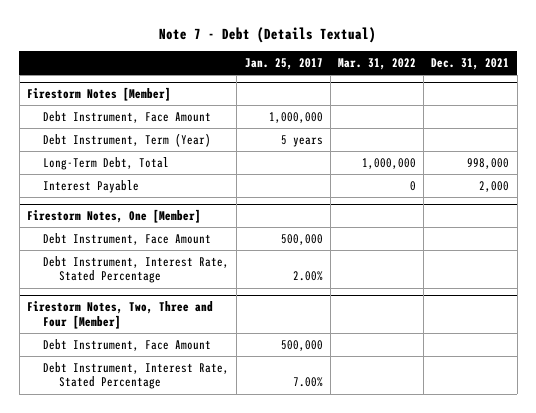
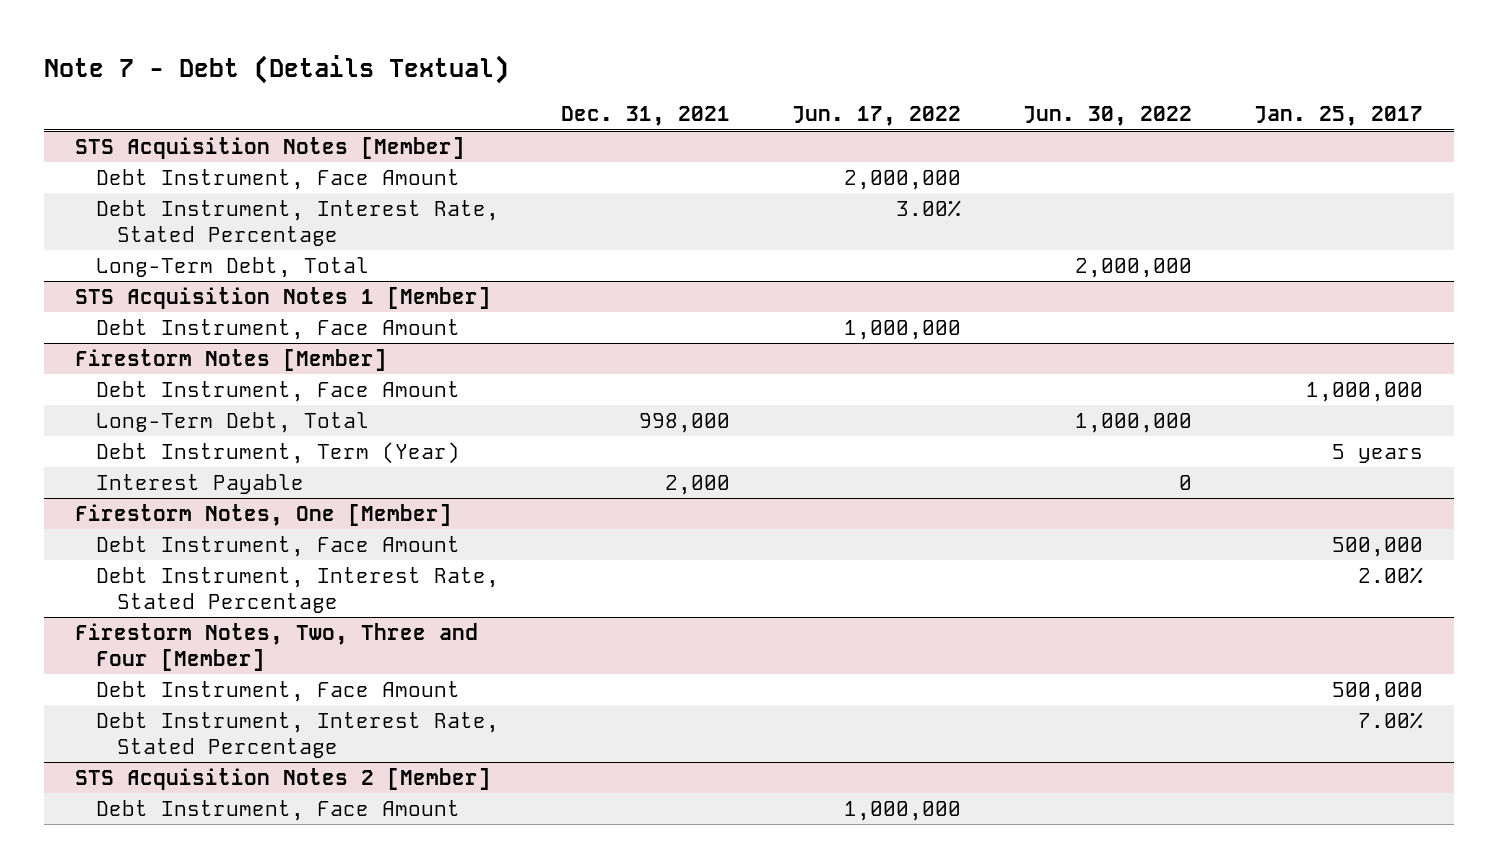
- | Jan. 25, 2017 | Mar. 31, 2022 | Dec. 31, 2021
+ | Dec. 31, 2021 | Jun. 17, 2022 | Jun. 30, 2022 | Jan. 25, 2017
+ STS Acquisition Notes [Member]
+ Debt Instrument, Face Amount | | 2,000,000 | |
+ Debt Instrument, Interest Rate, Stated Percentage | | 3.00% | |
+ Long-Term Debt, Total | | | 2,000,000 |
+ STS Acquisition Notes 1 [Member]
+ Debt Instrument, Face Amount | | 1,000,000 | |
@ Firestorm Notes [Member]
moved down: Debt Instrument, Term (Year) | | | | 5 years
+ STS Acquisition Notes 2 [Member]
+ Debt Instrument, Face Amount | | 1,000,000 | |

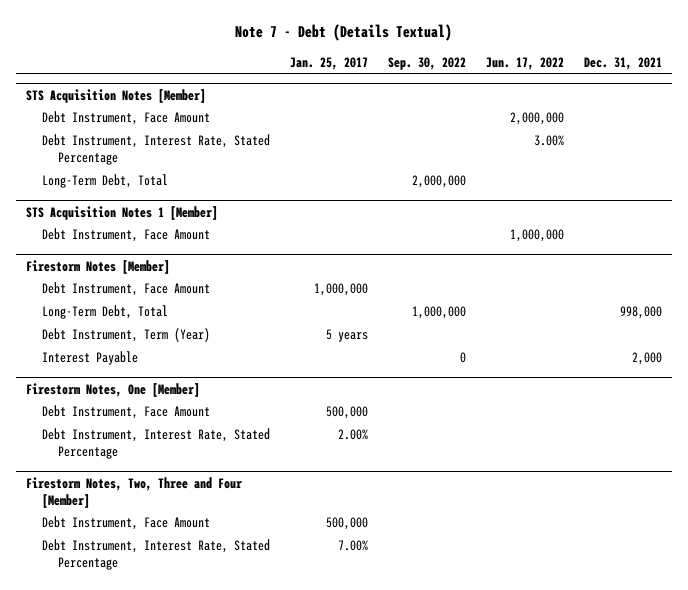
- | Dec. 31, 2021 | Jun. 17, 2022 | Jun. 30, 2022 | Jan. 25, 2017
+ | Jan. 25, 2017 | Sep. 30, 2022 | Jun. 17, 2022 | Dec. 31, 2021
- STS Acquisition Notes 2 [Member]
- Debt Instrument, Face Amount | | 1,000,000 | |

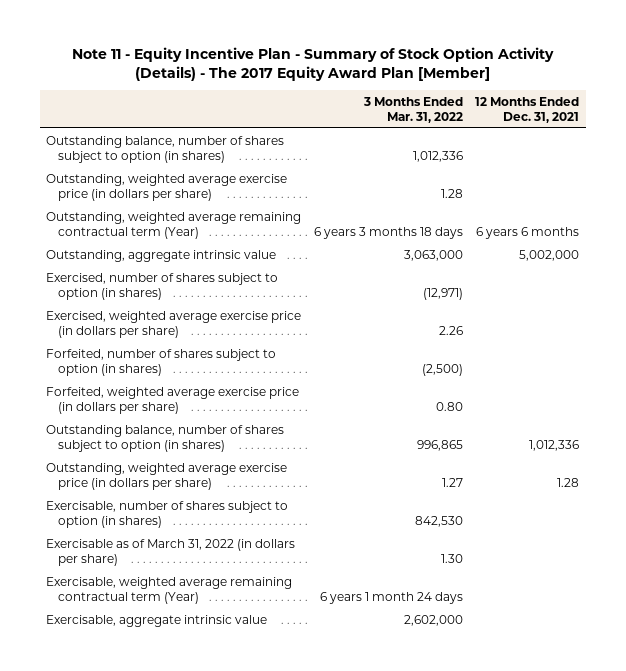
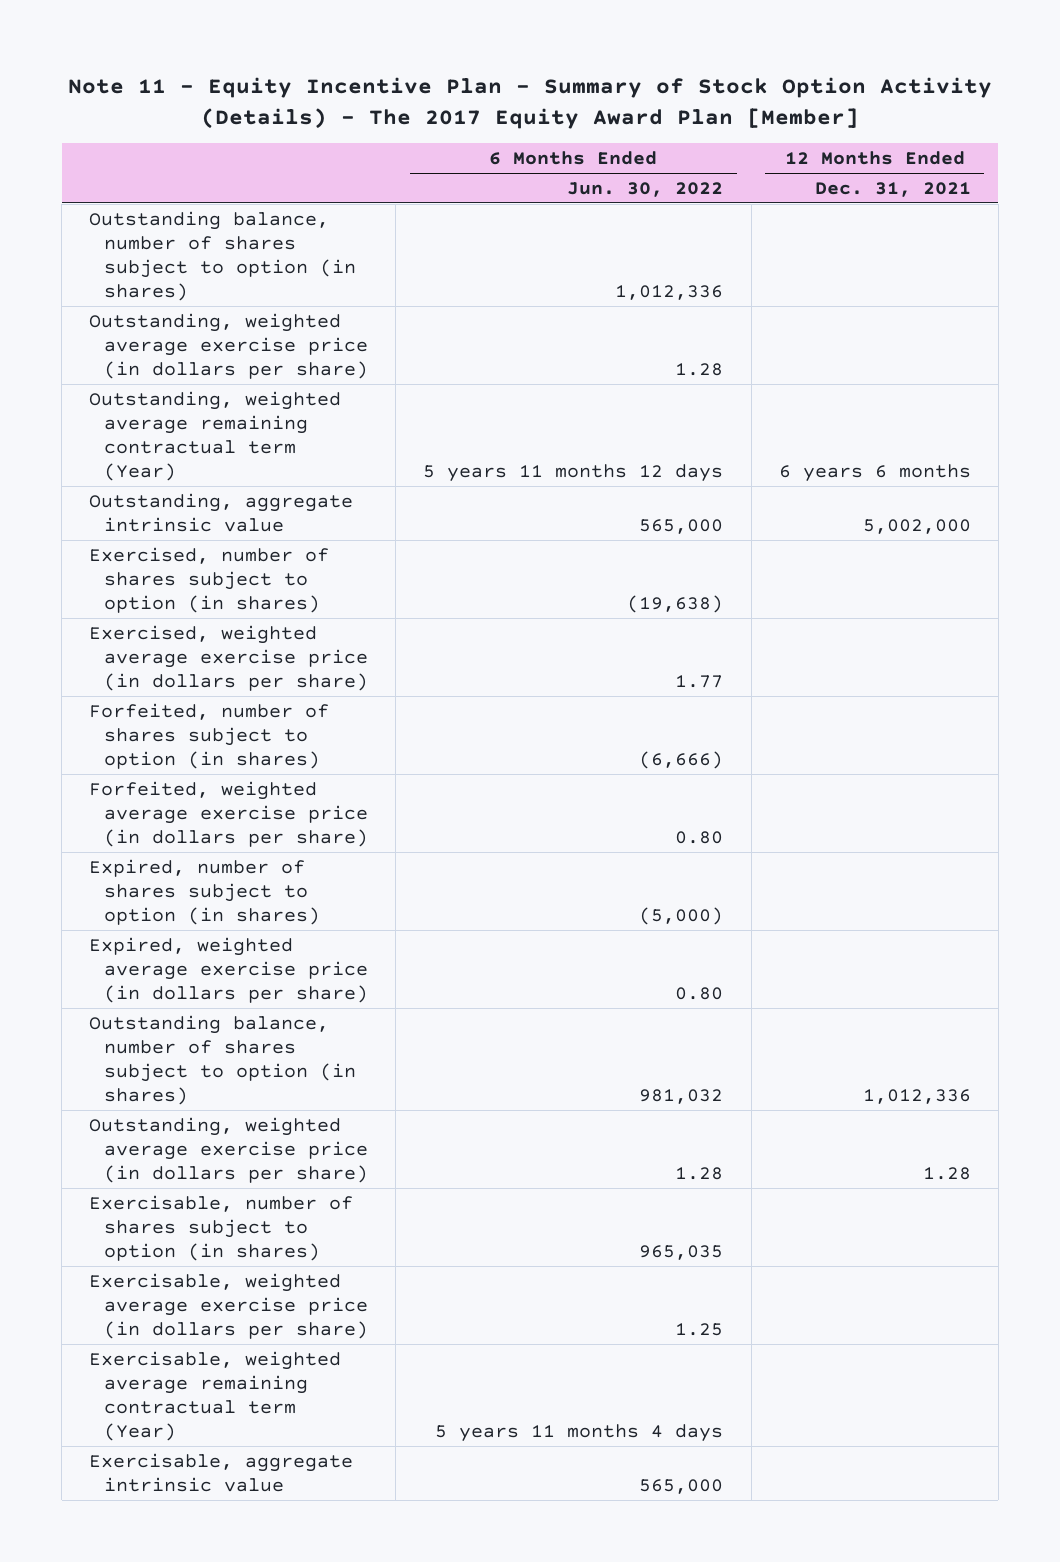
- | 3 Months Ended Mar. 31, 2022 | 12 Months Ended Dec. 31, 2021
+ | 6 Months Ended Jun. 30, 2022 | 12 Months Ended Dec. 31, 2021
+ Expired, number of shares subject to option (in shares) | (5,000) |
+ Expired, weighted average exercise price (in dollars per share) | 0.80 |
- Exercisable as of March 31, 2022 (in dollars per share) | 1.30 |
+ Exercisable, weighted average exercise price (in dollars per share) | 1.25 |

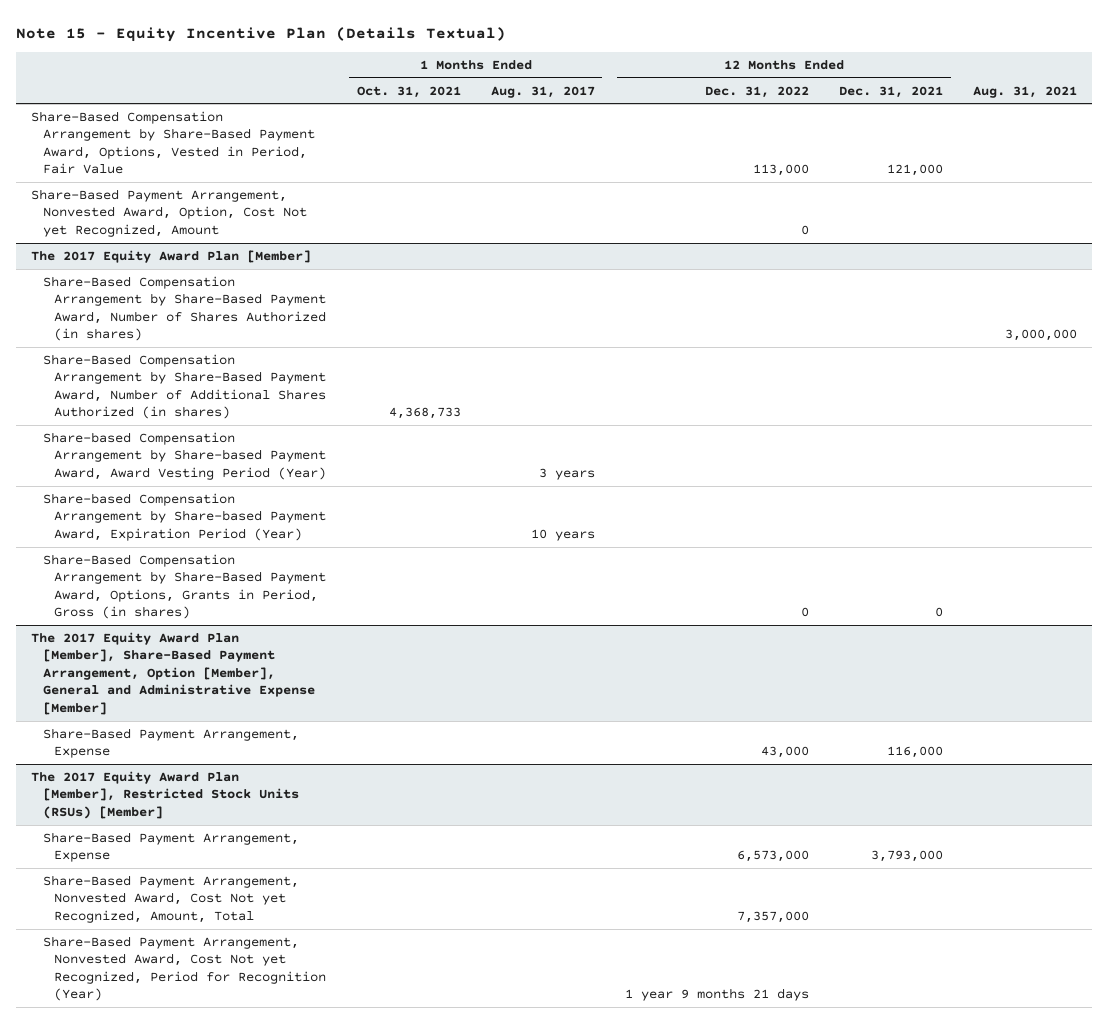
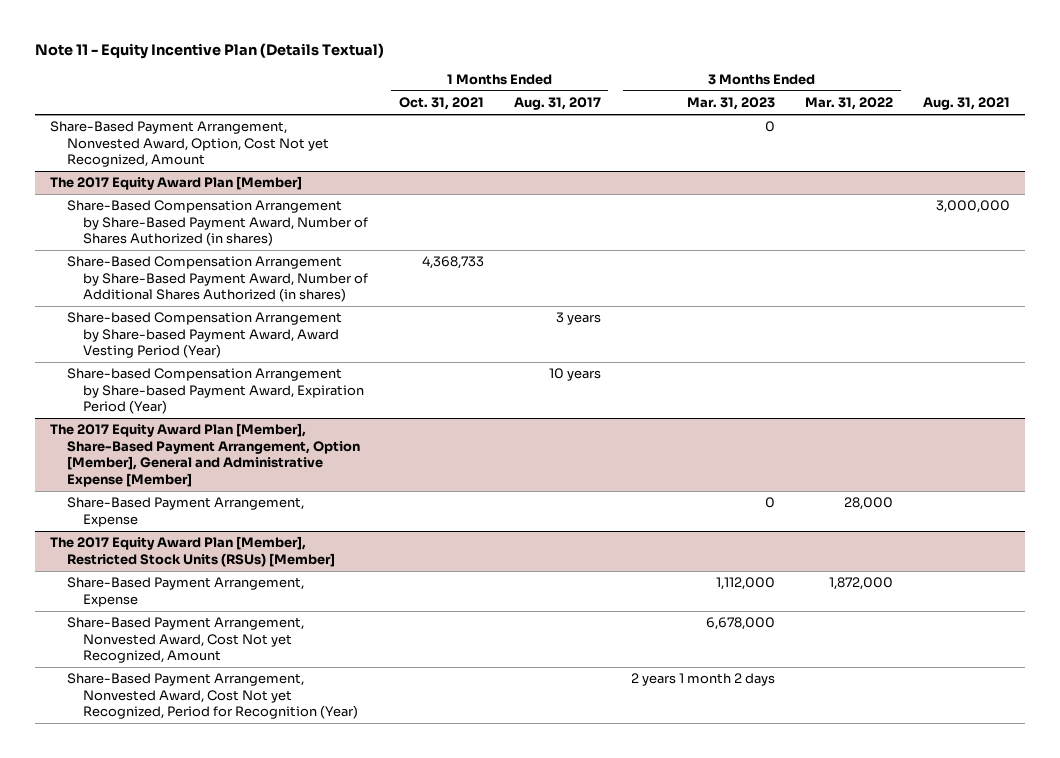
- Note 15 - Equity Incentive Plan (Details Textual)
+ Note 11 - Equity Incentive Plan (Details Textual)
- | 1 Months Ended Oct. 31, 2021 | 1 Months Ended Aug. 31, 2017 | 12 Months Ended Dec. 31, 2022 | 12 Months Ended Dec. 31, 2021 | Aug. 31, 2021
+ | 1 Months Ended Oct. 31, 2021 | 1 Months Ended Aug. 31, 2017 | 3 Months Ended Mar. 31, 2023 | 3 Months Ended Mar. 31, 2022 | Aug. 31, 2021
- Share-Based Compensation Arrangement by Share-Based Payment Award, Options, Vested in Period, Fair Value | | | 113,000 | 121,000 |
@ The 2017 Equity Award Plan [Member]
- Share-Based Compensation Arrangement by Share-Based Payment Award, Options, Grants in Period, Gross (in shares) | | | 0 | 0 |
@ The 2017 Equity Award Plan [Member], Restricted Stock Units (RSUs) [Member]
- Share-Based Payment Arrangement, Nonvested Award, Cost Not yet Recognized, Amount, Total | | | 7,357,000 | |
+ Share-Based Payment Arrangement, Nonvested Award, Cost Not yet Recognized, Amount | | | 6,678,000 | |

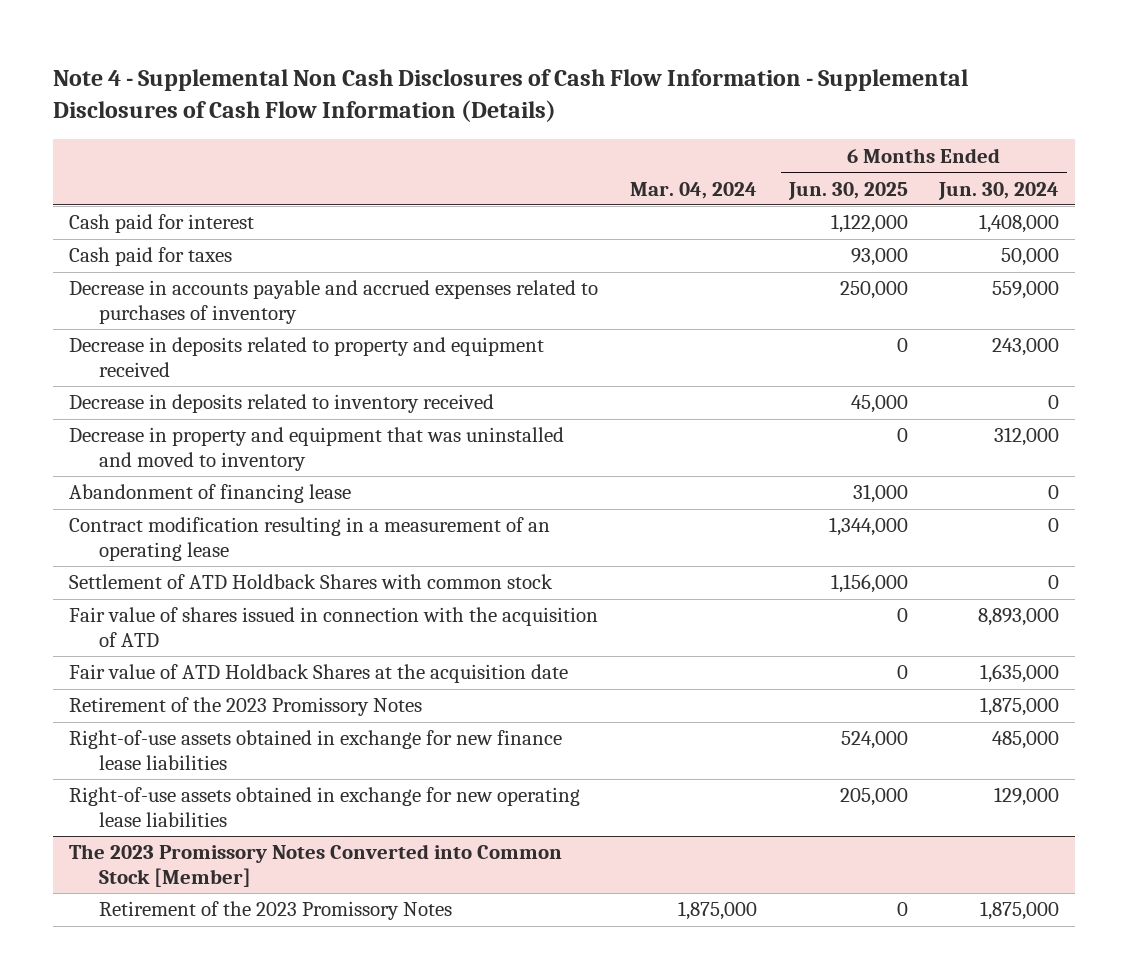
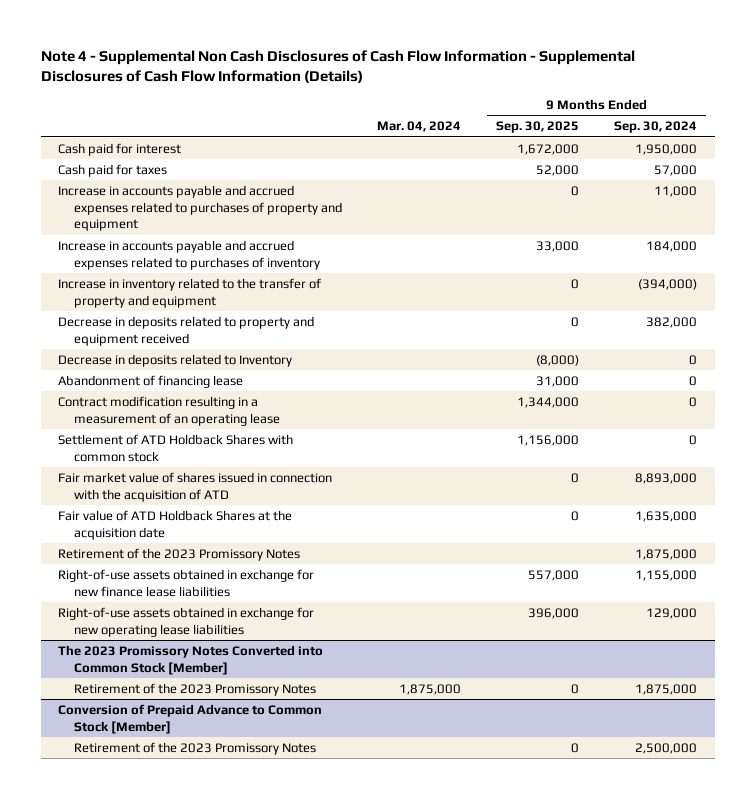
- | Mar. 04, 2024 | 6 Months Ended Jun. 30, 2025 | 6 Months Ended Jun. 30, 2024
+ | Mar. 04, 2024 | 9 Months Ended Sep. 30, 2025 | 9 Months Ended Sep. 30, 2024
- Decrease in accounts payable and accrued expenses related to purchases of inventory | | 250,000 | 559,000
+ Increase in accounts payable and accrued expenses related to purchases of property and equipment | | 0 | 11,000
+ Increase in accounts payable and accrued expenses related to purchases of inventory | | 33,000 | 184,000
+ Increase in inventory related to the transfer of property and equipment | | 0 | (394,000)
- Decrease in deposits related to inventory received | | 45,000 | 0
- Decrease in property and equipment that was uninstalled and moved to inventory | | 0 | 312,000
+ Decrease in deposits related to Inventory | | (8,000) | 0
- Fair value of shares issued in connection with the acquisition of ATD | | 0 | 8,893,000
+ Fair market value of shares issued in connection with the acquisition of ATD | | 0 | 8,893,000
+ Conversion of Prepaid Advance to Common Stock [Member]
+ Retirement of the 2023 Promissory Notes | | 0 | 2,500,000

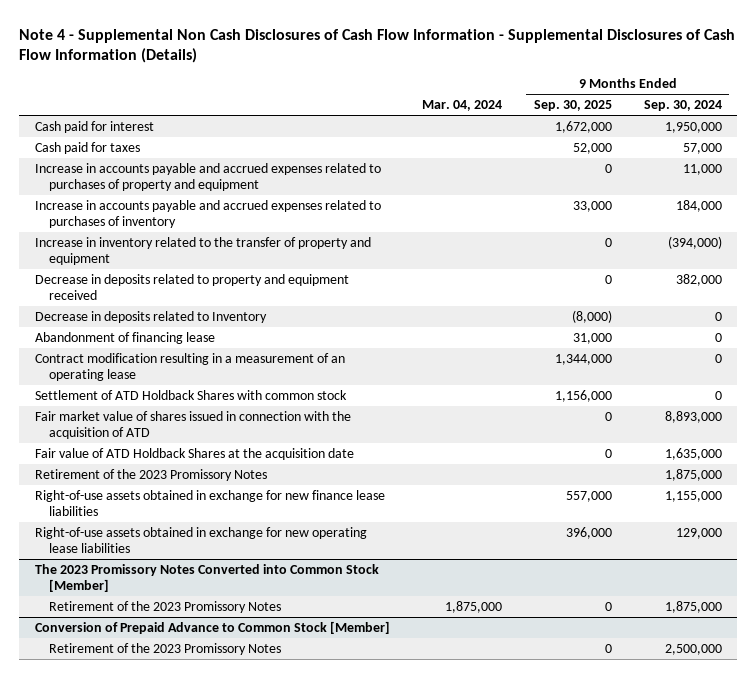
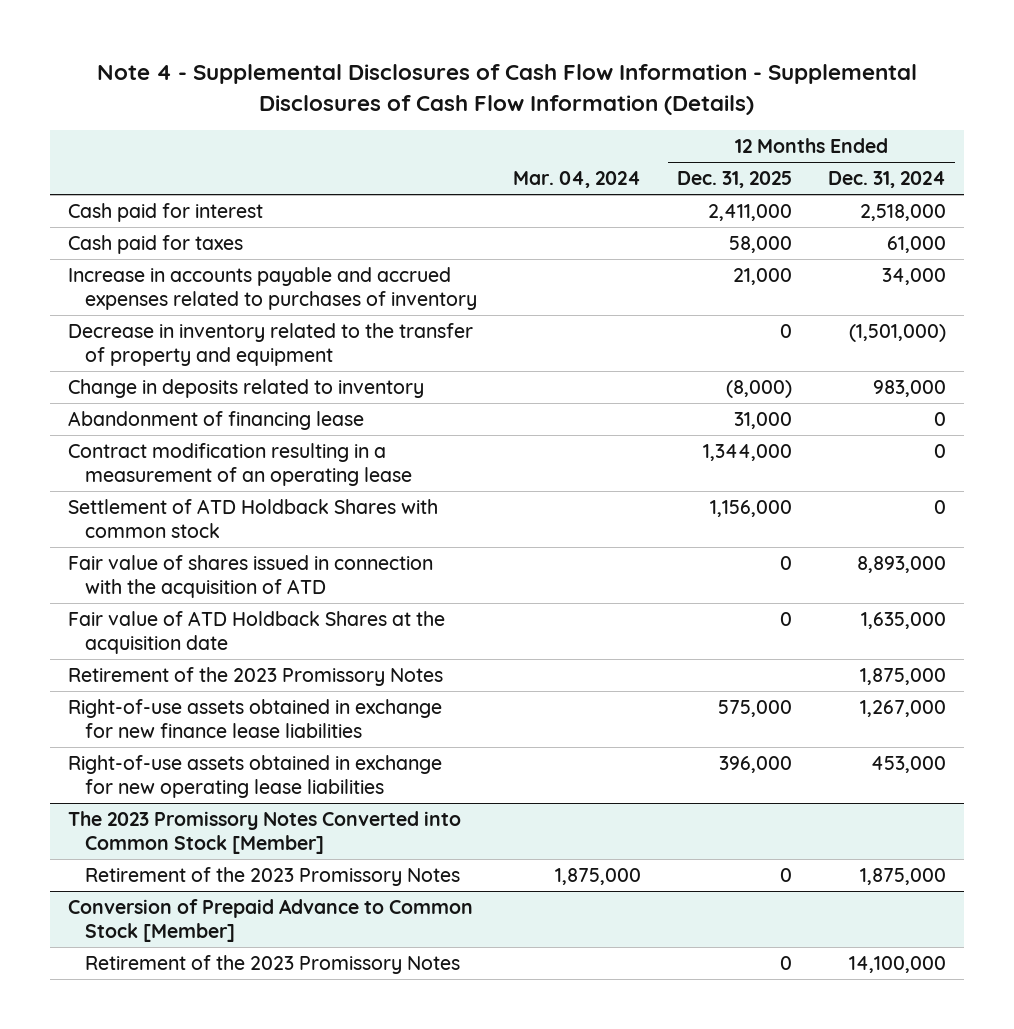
- Note 4 - Supplemental Non Cash Disclosures of Cash Flow Information - Supplemental Disclosures of Cash Flow Information (Details)
+ Note 4 - Supplemental Disclosures of Cash Flow Information - Supplemental Disclosures of Cash Flow Information (Details)
- | Mar. 04, 2024 | 9 Months Ended Sep. 30, 2025 | 9 Months Ended Sep. 30, 2024
+ | Mar. 04, 2024 | 12 Months Ended Dec. 31, 2025 | 12 Months Ended Dec. 31, 2024
- Increase in accounts payable and accrued expenses related to purchases of property and equipment | | 0 | 11,000
- Increase in inventory related to the transfer of property and equipment | | 0 | (394,000)
- Decrease in deposits related to property and equipment received | | 0 | 382,000
- Decrease in deposits related to Inventory | | (8,000) | 0
+ Decrease in inventory related to the transfer of property and equipment | | 0 | (1,501,000)
+ Change in deposits related to inventory | | (8,000) | 983,000
- Fair market value of shares issued in connection with the acquisition of ATD | | 0 | 8,893,000
+ Fair value of shares issued in connection with the acquisition of ATD | | 0 | 8,893,000

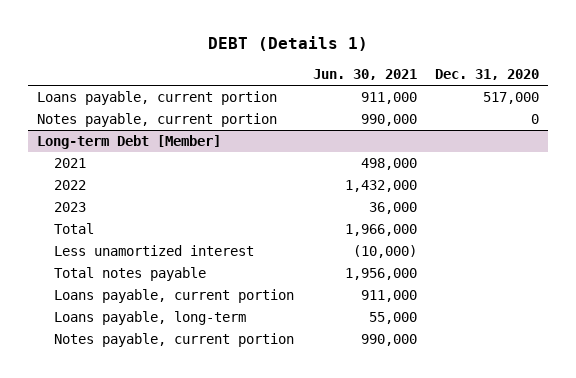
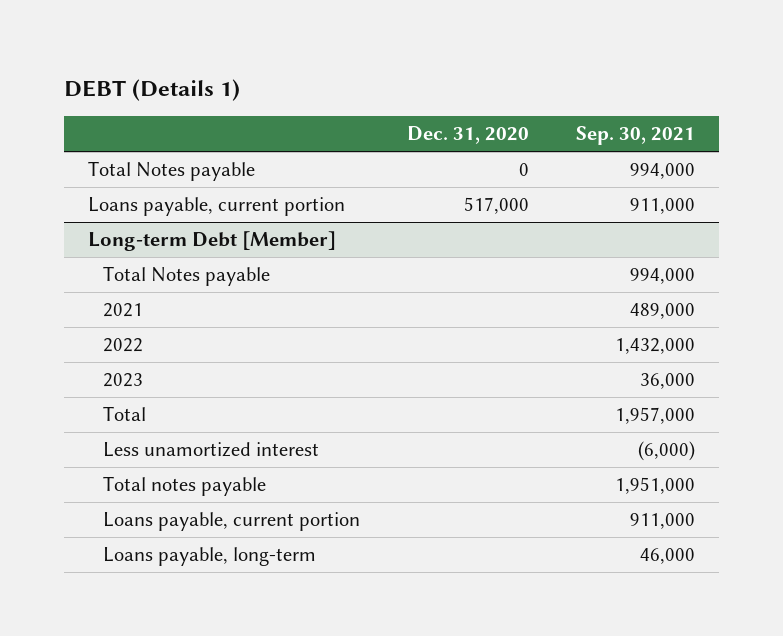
- | Jun. 30, 2021 | Dec. 31, 2020
+ | Dec. 31, 2020 | Sep. 30, 2021
+ Total Notes payable | 0 | 994,000
- Notes payable, current portion | 990,000 | 0
@ Long-term Debt [Member]
+ Total Notes payable | | 994,000
- Notes payable, current portion | 990,000 |

